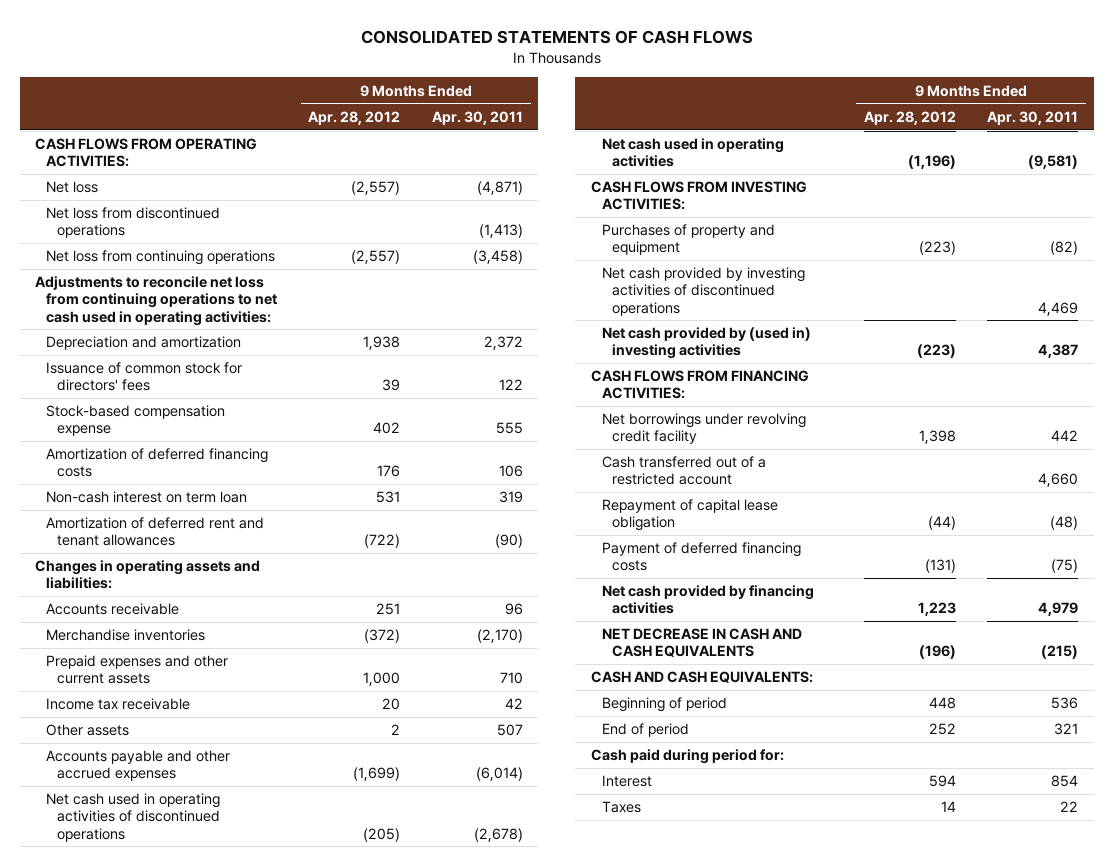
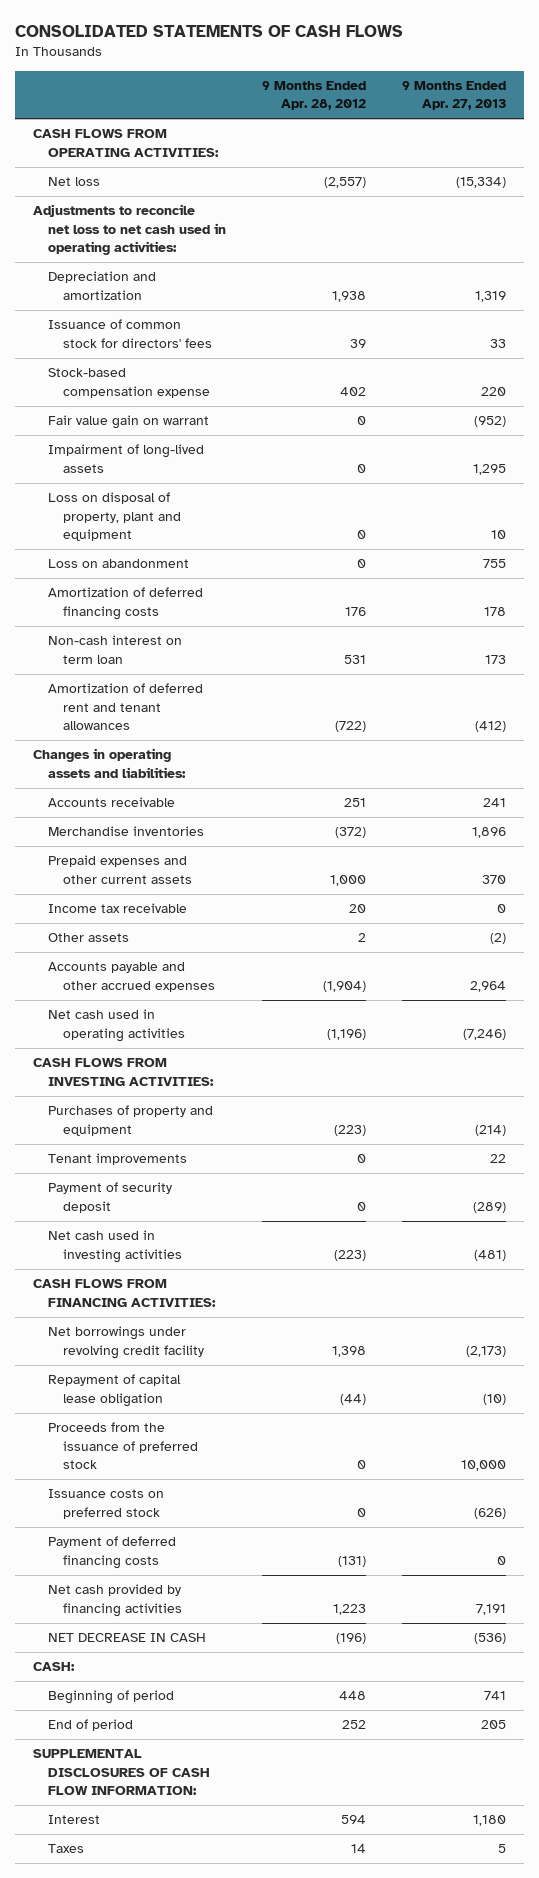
- | 9 Months Ended Apr. 28, 2012 | 9 Months Ended Apr. 30, 2011
+ | 9 Months Ended Apr. 28, 2012 | 9 Months Ended Apr. 27, 2013
- Net loss from discontinued operations | | (1,413)
- Net loss from continuing operations | (2,557) | (3,458)
- Adjustments to reconcile net loss from continuing operations to net cash used in operating activities:
+ Adjustments to reconcile net loss to net cash used in operating activities:
+ Fair value gain on warrant | 0 | (952)
+ Impairment of long-lived assets | 0 | 1,295
+ Loss on disposal of property, plant and equipment | 0 | 10
+ Loss on abandonment | 0 | 755
- Accounts payable and other accrued expenses | (1,699) | (6,014)
- Net cash used in operating activities of discontinued operations | (205) | (2,678)
+ Accounts payable and other accrued expenses | (1,904) | 2,964
- Net cash provided by investing activities of discontinued operations | | 4,469
- Net cash provided by (used in) investing activities | (223) | 4,387
+ Tenant improvements | 0 | 22
+ Payment of security deposit | 0 | (289)
+ Net cash used in investing activities | (223) | (481)
- Cash transferred out of a restricted account | | 4,660
+ Proceeds from the issuance of preferred stock | 0 | 10,000
+ Issuance costs on preferred stock | 0 | (626)
- NET DECREASE IN CASH AND CASH EQUIVALENTS | (196) | (215)
- CASH AND CASH EQUIVALENTS:
+ NET DECREASE IN CASH | (196) | (536)
+ CASH:
- Cash paid during period for:
+ SUPPLEMENTAL DISCLOSURES OF CASH FLOW INFORMATION:

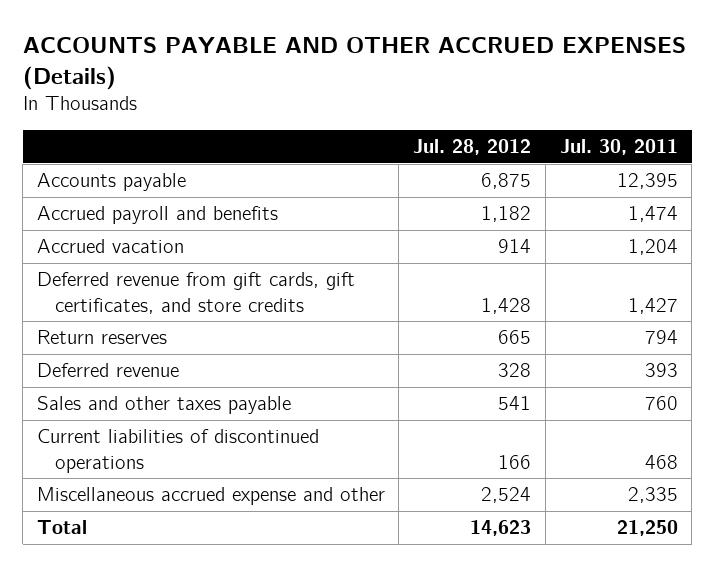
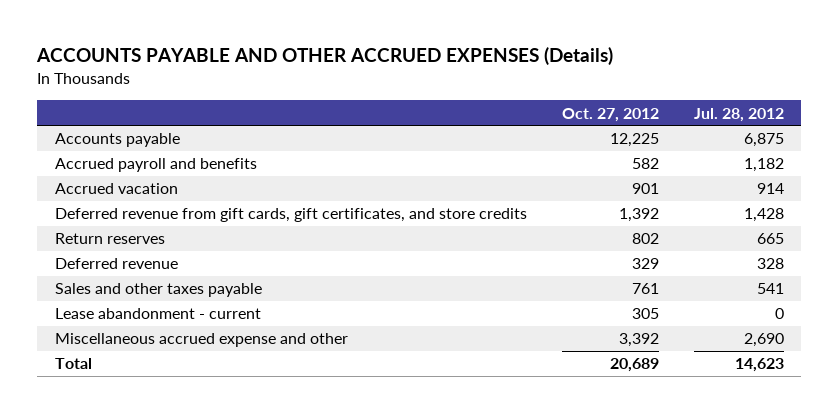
- | Jul. 28, 2012 | Jul. 30, 2011
+ | Oct. 27, 2012 | Jul. 28, 2012
- Current liabilities of discontinued operations | 166 | 468
- Miscellaneous accrued expense and other | 2,524 | 2,335
+ Lease abandonment - current | 305 | 0
+ Miscellaneous accrued expense and other | 3,392 | 2,690

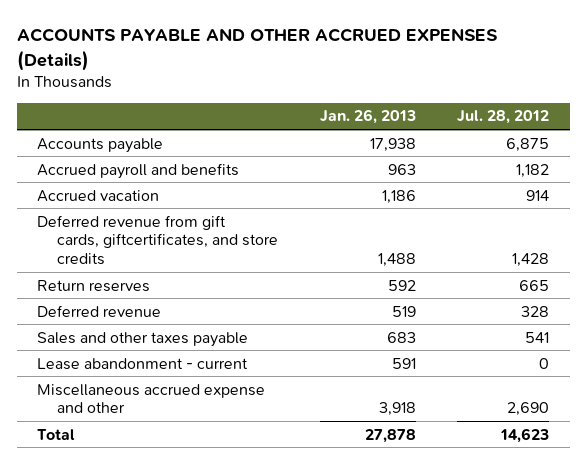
- | Oct. 27, 2012 | Jul. 28, 2012
+ | Jan. 26, 2013 | Jul. 28, 2012
- Deferred revenue from gift cards, gift certificates, and store credits | 1,392 | 1,428
+ Deferred revenue from gift cards, giftcertificates, and store credits | 1,488 | 1,428

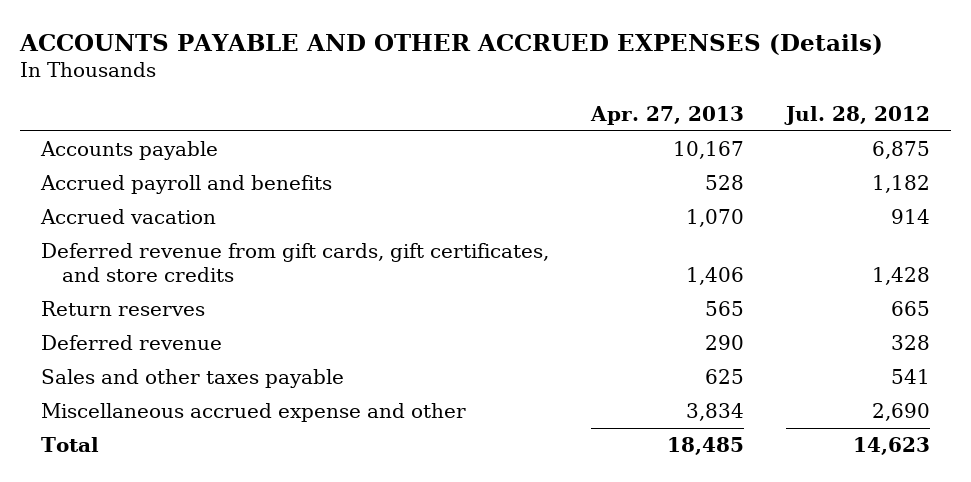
- | Jan. 26, 2013 | Jul. 28, 2012
+ | Apr. 27, 2013 | Jul. 28, 2012
- Deferred revenue from gift cards, giftcertificates, and store credits | 1,488 | 1,428
+ Deferred revenue from gift cards, gift certificates, and store credits | 1,406 | 1,428
- Lease abandonment - current | 591 | 0

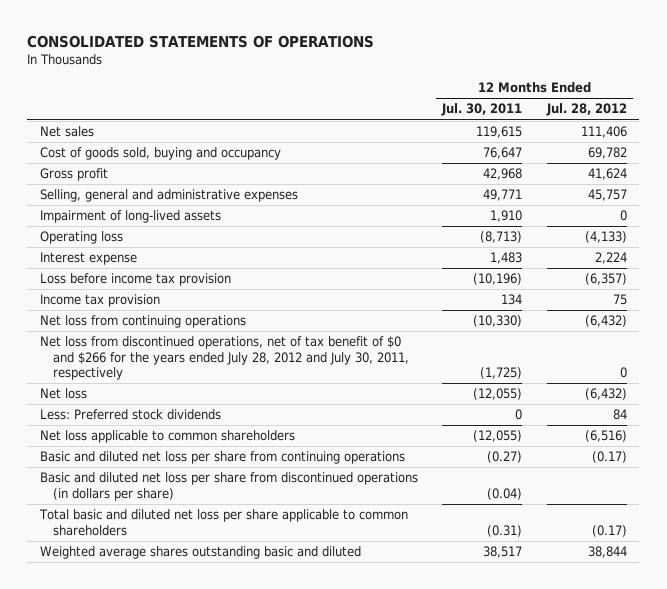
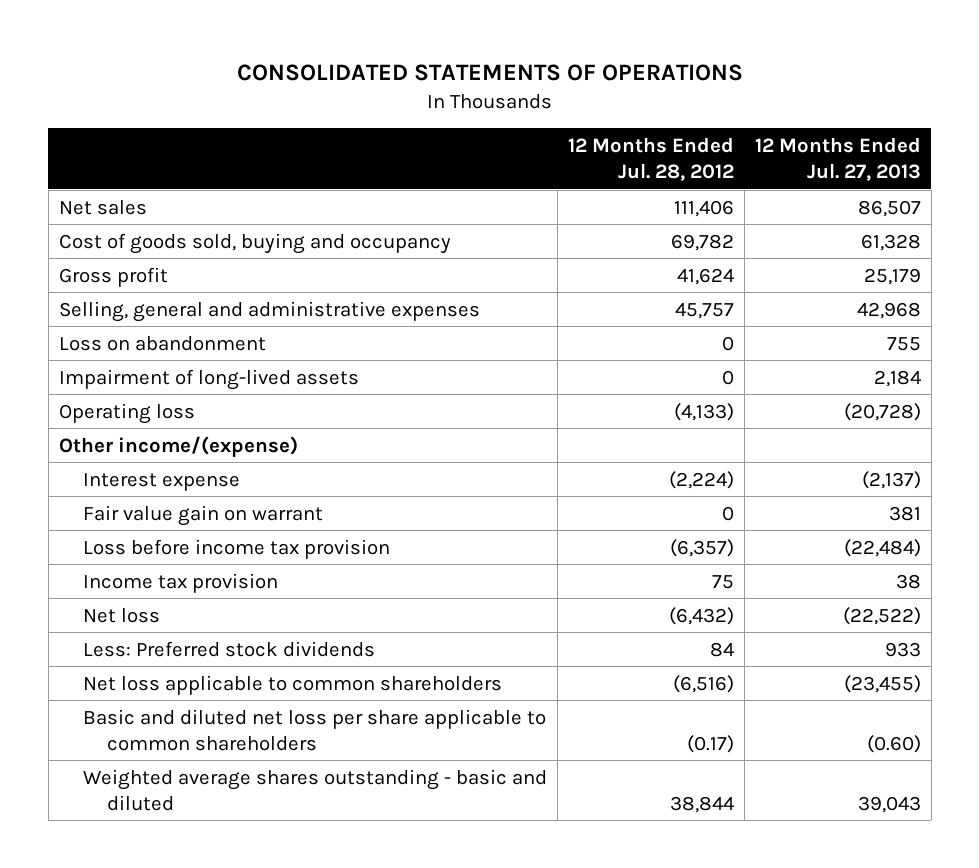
- | 12 Months Ended Jul. 30, 2011 | 12 Months Ended Jul. 28, 2012
+ | 12 Months Ended Jul. 28, 2012 | 12 Months Ended Jul. 27, 2013
+ Loss on abandonment | 0 | 755
- Interest expense | 1,483 | 2,224
+ Other income/(expense)
+ Interest expense | (2,224) | (2,137)
+ Fair value gain on warrant | 0 | 381
- Net loss from continuing operations | (10,330) | (6,432)
- Net loss from discontinued operations, net of tax benefit of $0 and $266 for the years ended July 28, 2012 and July 30, 2011, respectively | (1,725) | 0
- Basic and diluted net loss per share from continuing operations | (0.27) | (0.17)
- Basic and diluted net loss per share from discontinued operations (in dollars per share) | (0.04) |
- Total basic and diluted net loss per share applicable to common shareholders | (0.31) | (0.17)
- Weighted average shares outstanding basic and diluted | 38,517 | 38,844
+ Basic and diluted net loss per share applicable to common shareholders | (0.17) | (0.60)
+ Weighted average shares outstanding - basic and diluted | 38,844 | 39,043

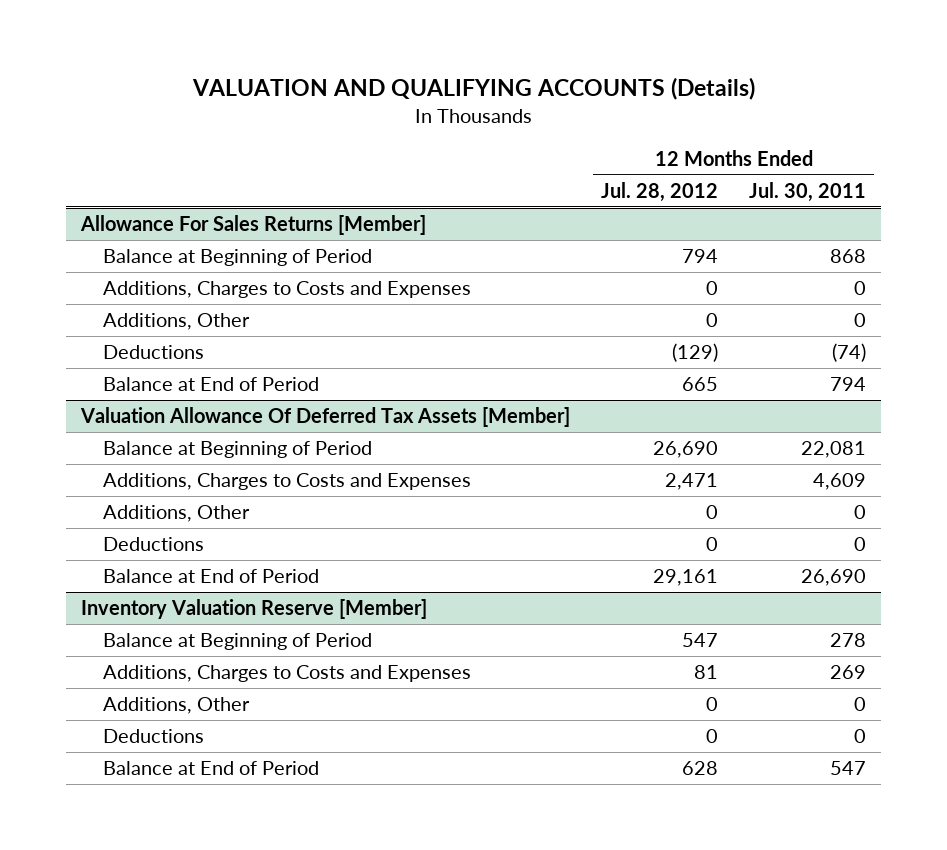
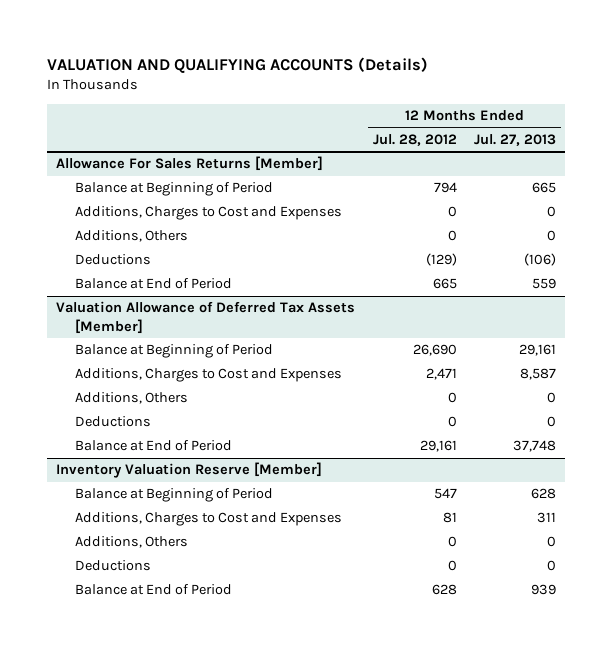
- | 12 Months Ended Jul. 28, 2012 | 12 Months Ended Jul. 30, 2011
+ | 12 Months Ended Jul. 28, 2012 | 12 Months Ended Jul. 27, 2013
@ Allowance For Sales Returns [Member]
- Additions, Charges to Costs and Expenses | 0 | 0
- Additions, Other | 0 | 0
+ Additions, Charges to Cost and Expenses | 0 | 0
+ Additions, Others | 0 | 0
- Valuation Allowance Of Deferred Tax Assets [Member]
+ Valuation Allowance of Deferred Tax Assets [Member]
- Additions, Charges to Costs and Expenses | 2,471 | 4,609
- Additions, Other | 0 | 0
+ Additions, Charges to Cost and Expenses | 2,471 | 8,587
+ Additions, Others | 0 | 0
@ Inventory Valuation Reserve [Member]
- Additions, Charges to Costs and Expenses | 81 | 269
- Additions, Other | 0 | 0
+ Additions, Charges to Cost and Expenses | 81 | 311
+ Additions, Others | 0 | 0

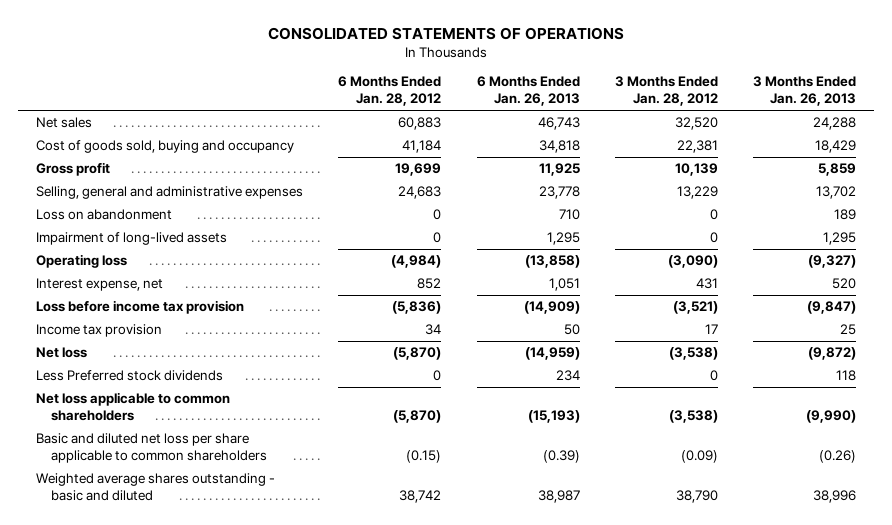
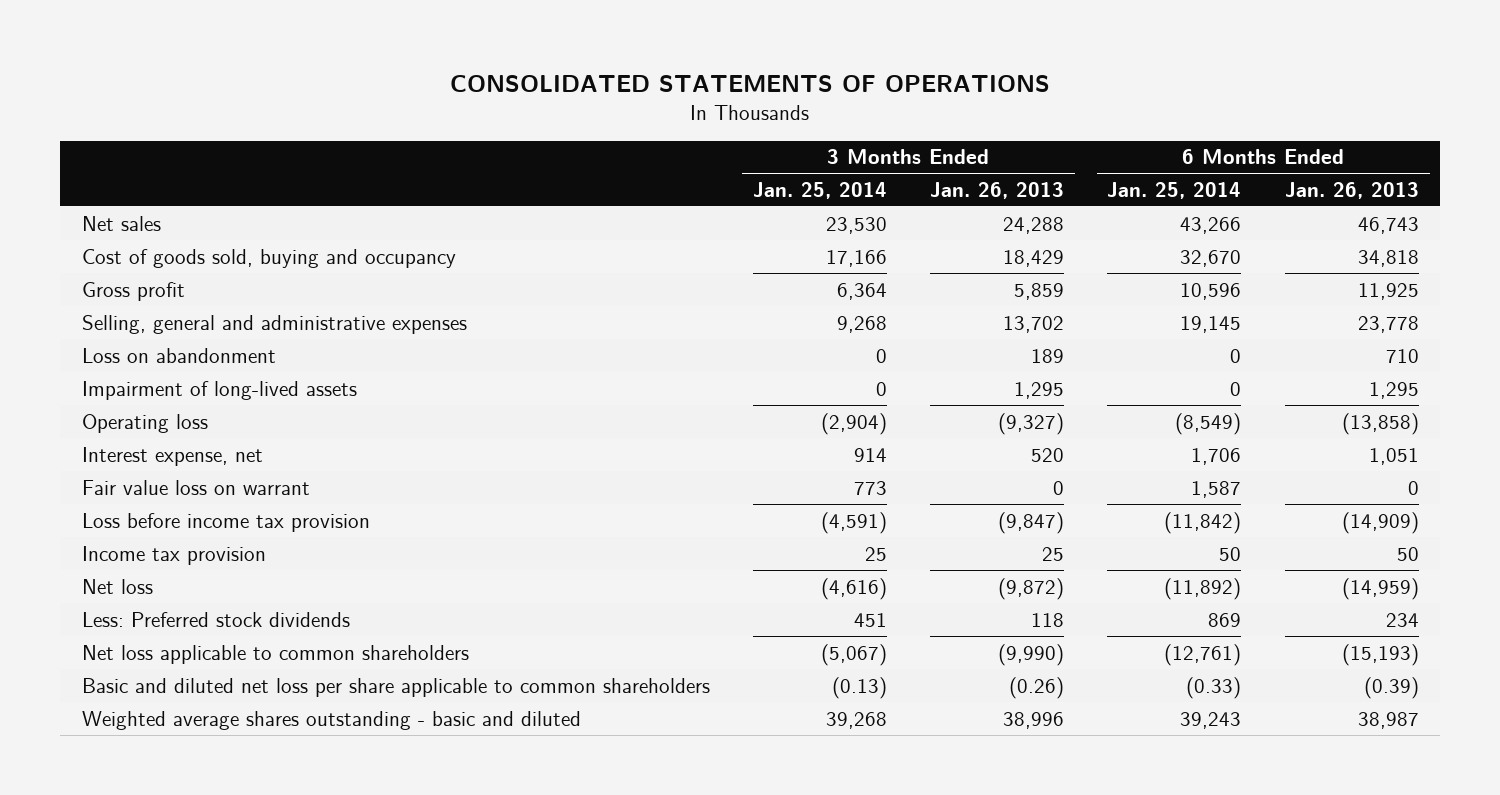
- | 6 Months Ended Jan. 28, 2012 | 6 Months Ended Jan. 26, 2013 | 3 Months Ended Jan. 28, 2012 | 3 Months Ended Jan. 26, 2013
+ | 3 Months Ended Jan. 25, 2014 | 3 Months Ended Jan. 26, 2013 | 6 Months Ended Jan. 25, 2014 | 6 Months Ended Jan. 26, 2013
+ Fair value loss on warrant | 773 | 0 | 1,587 | 0
- Less Preferred stock dividends | 0 | 234 | 0 | 118
+ Less: Preferred stock dividends | 451 | 118 | 869 | 234

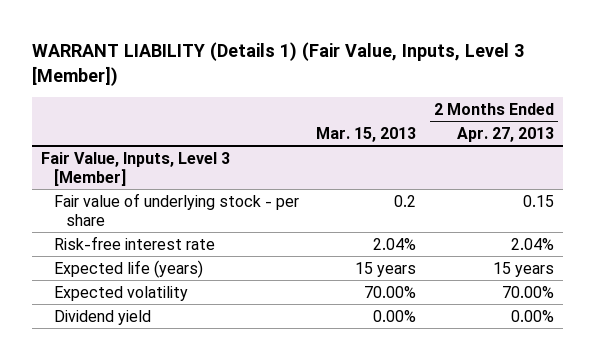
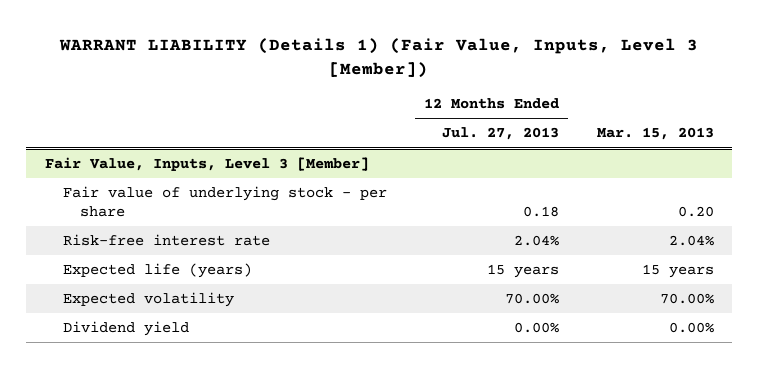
- | Mar. 15, 2013 | 2 Months Ended Apr. 27, 2013
+ | 12 Months Ended Jul. 27, 2013 | Mar. 15, 2013
@ Fair Value, Inputs, Level 3 [Member]
- Fair value of underlying stock - per share | 0.2 | 0.15
+ Fair value of underlying stock - per share | 0.18 | 0.20

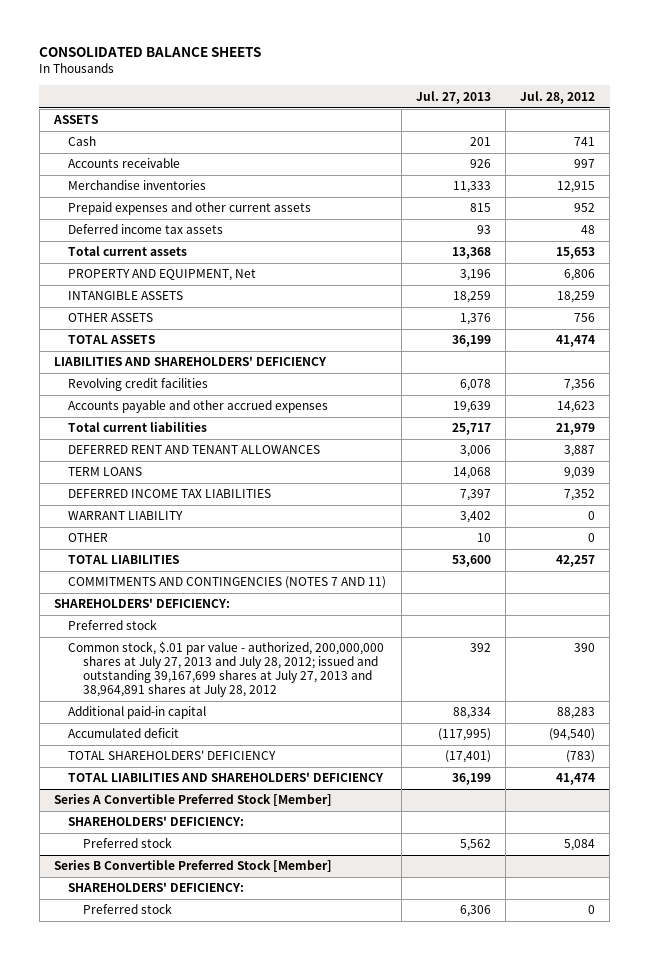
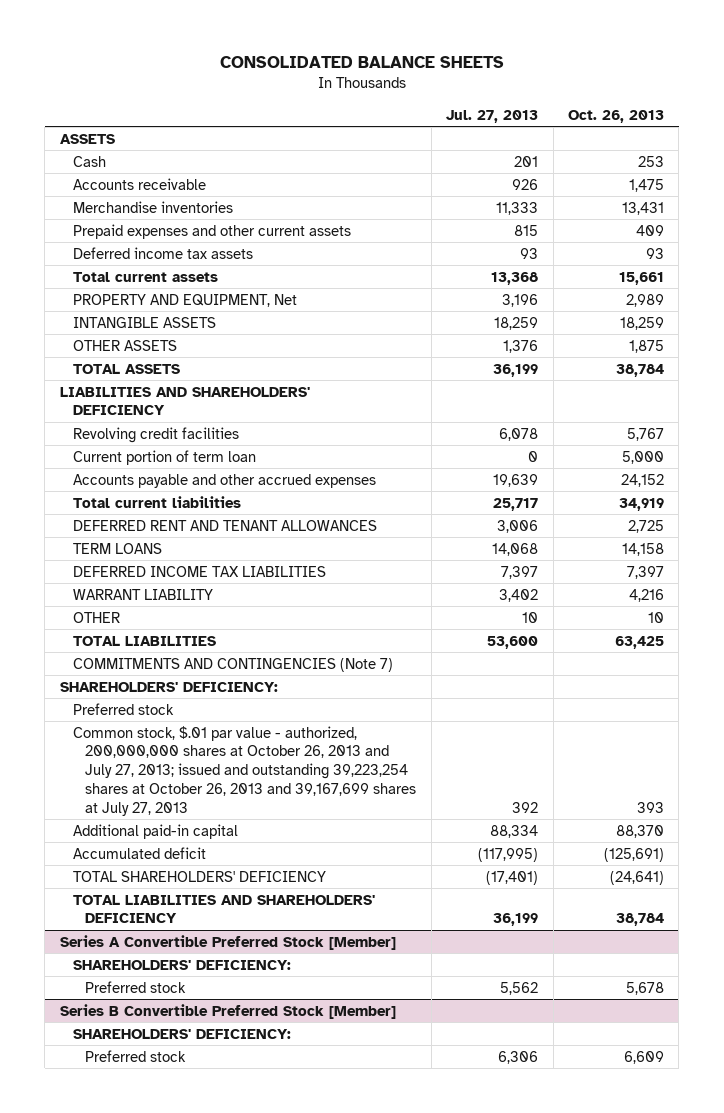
- | Jul. 27, 2013 | Jul. 28, 2012
+ | Jul. 27, 2013 | Oct. 26, 2013
+ Current portion of term loan | 0 | 5,000
- COMMITMENTS AND CONTINGENCIES (NOTES 7 AND 11)
+ COMMITMENTS AND CONTINGENCIES (Note 7)
- Common stock, $.01 par value - authorized, 200,000,000 shares at July 27, 2013 and July 28, 2012; issued and outstanding 39,167,699 shares at July 27, 2013 and 38,964,891 shares at July 28, 2012 | 392 | 390
+ Common stock, $.01 par value - authorized, 200,000,000 shares at October 26, 2013 and July 27, 2013; issued and outstanding 39,223,254 shares at October 26, 2013 and 39,167,699 shares at July 27, 2013 | 392 | 393

